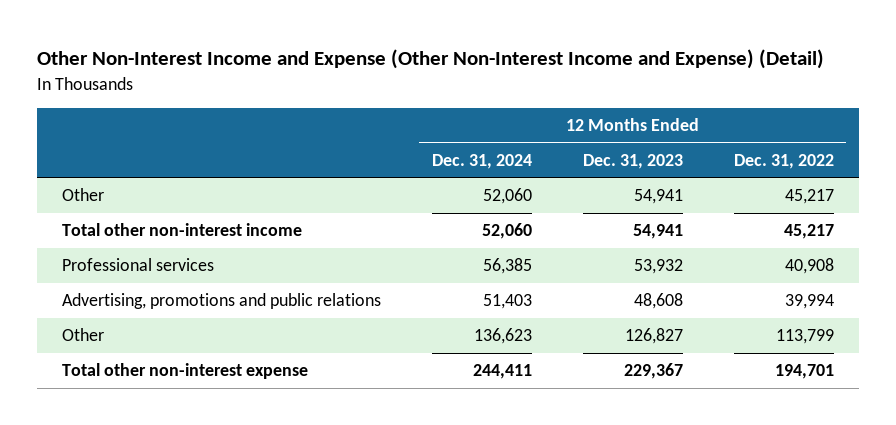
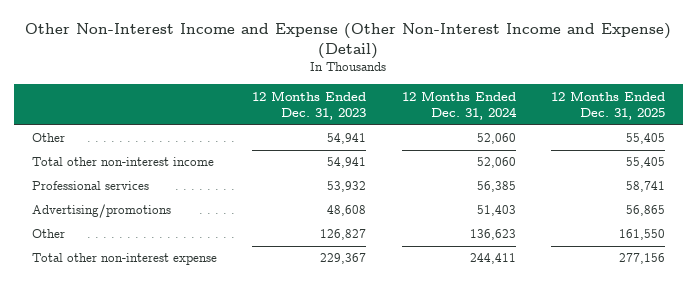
- | 12 Months Ended Dec. 31, 2024 | 12 Months Ended Dec. 31, 2023 | 12 Months Ended Dec. 31, 2022
+ | 12 Months Ended Dec. 31, 2023 | 12 Months Ended Dec. 31, 2024 | 12 Months Ended Dec. 31, 2025
- Advertising, promotions and public relations | 51,403 | 48,608 | 39,994
+ Advertising/promotions | 48,608 | 51,403 | 56,865

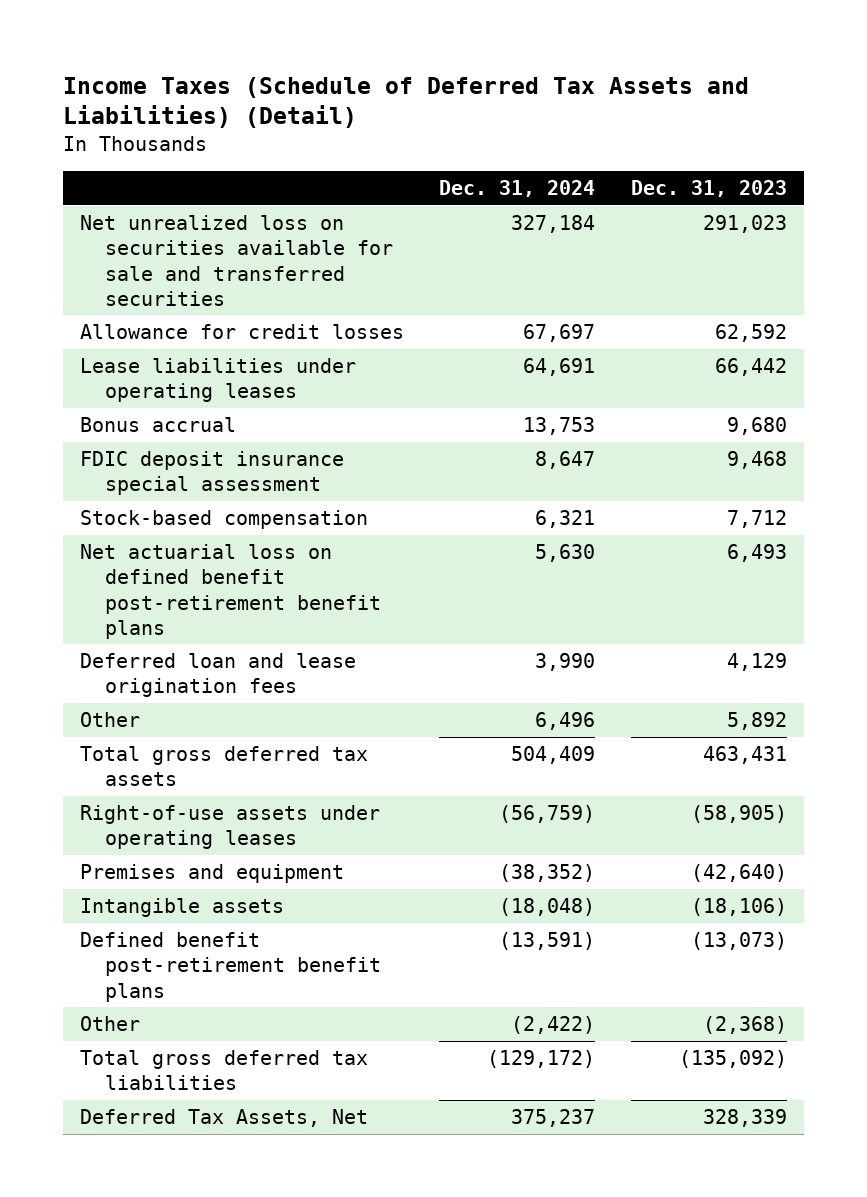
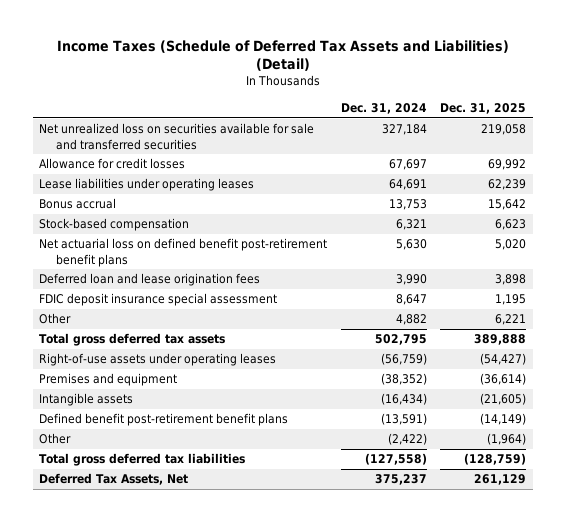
- | Dec. 31, 2024 | Dec. 31, 2023
+ | Dec. 31, 2024 | Dec. 31, 2025
- Other | 6,496 | 5,892
- Total gross deferred tax assets | 504,409 | 463,431
moved down: FDIC deposit insurance special assessment | 8,647 | 1,195
+ Other | 4,882 | 6,221
+ Total gross deferred tax assets | 502,795 | 389,888
- Intangible assets | (18,048) | (18,106)
+ Intangible assets | (16,434) | (21,605)
- Total gross deferred tax liabilities | (129,172) | (135,092)
+ Total gross deferred tax liabilities | (127,558) | (128,759)

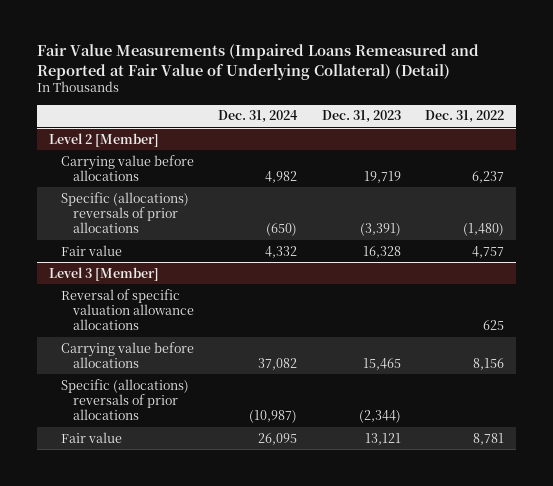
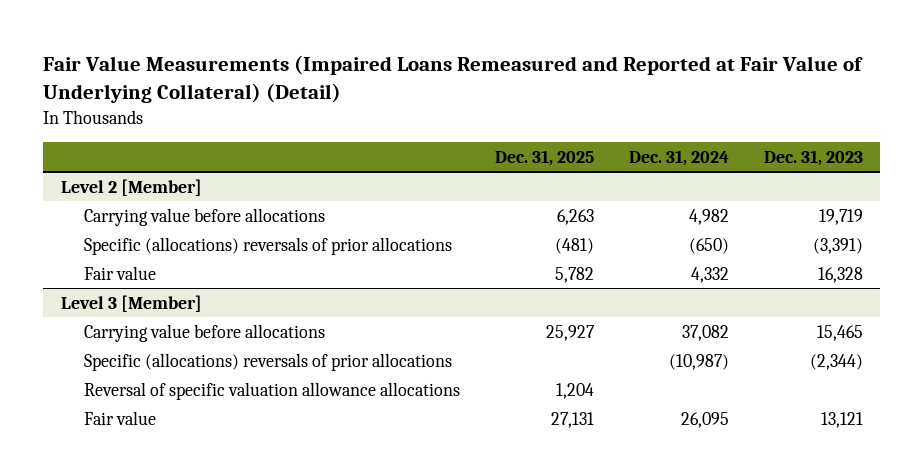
- | Dec. 31, 2024 | Dec. 31, 2023 | Dec. 31, 2022
+ | Dec. 31, 2025 | Dec. 31, 2024 | Dec. 31, 2023
@ Level 3 [Member]
moved down: Reversal of specific valuation allowance allocations | 1,204 | |

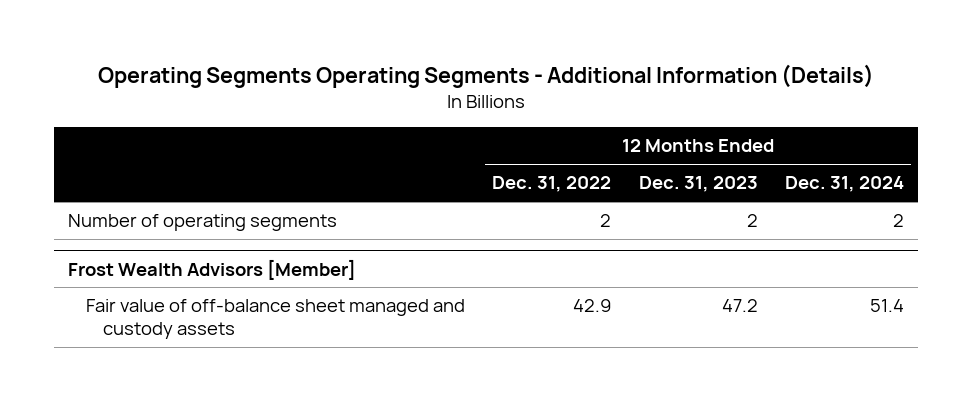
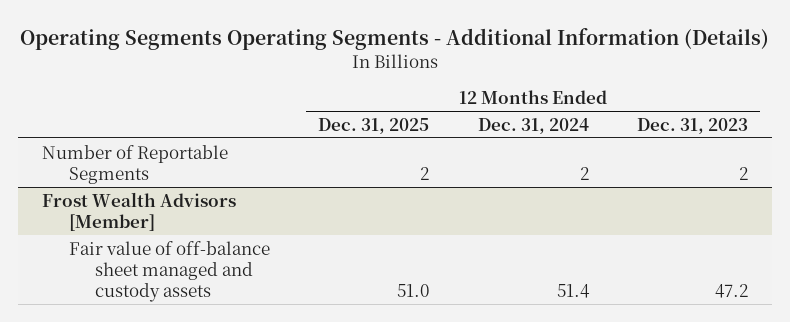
- | 12 Months Ended Dec. 31, 2022 | 12 Months Ended Dec. 31, 2023 | 12 Months Ended Dec. 31, 2024
+ | 12 Months Ended Dec. 31, 2025 | 12 Months Ended Dec. 31, 2024 | 12 Months Ended Dec. 31, 2023
- Number of operating segments | 2 | 2 | 2
+ Number of Reportable Segments | 2 | 2 | 2

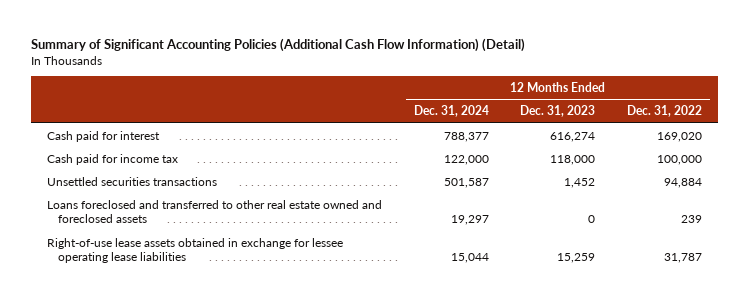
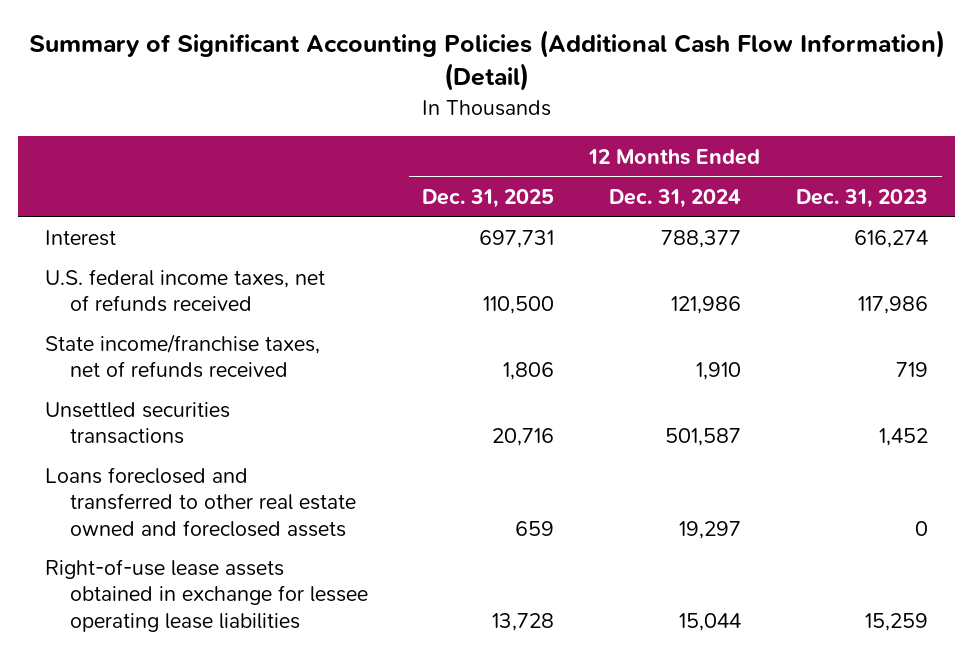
- | 12 Months Ended Dec. 31, 2024 | 12 Months Ended Dec. 31, 2023 | 12 Months Ended Dec. 31, 2022
+ | 12 Months Ended Dec. 31, 2025 | 12 Months Ended Dec. 31, 2024 | 12 Months Ended Dec. 31, 2023
- Cash paid for interest | 788,377 | 616,274 | 169,020
- Cash paid for income tax | 122,000 | 118,000 | 100,000
+ Interest | 697,731 | 788,377 | 616,274
+ U.S. federal income taxes, net of refunds received | 110,500 | 121,986 | 117,986
+ State income/franchise taxes, net of refunds received | 1,806 | 1,910 | 719

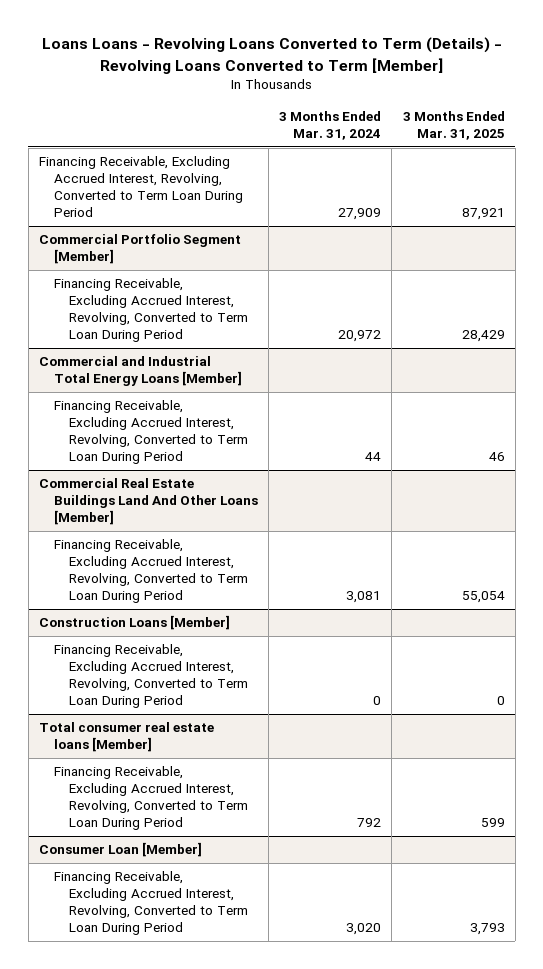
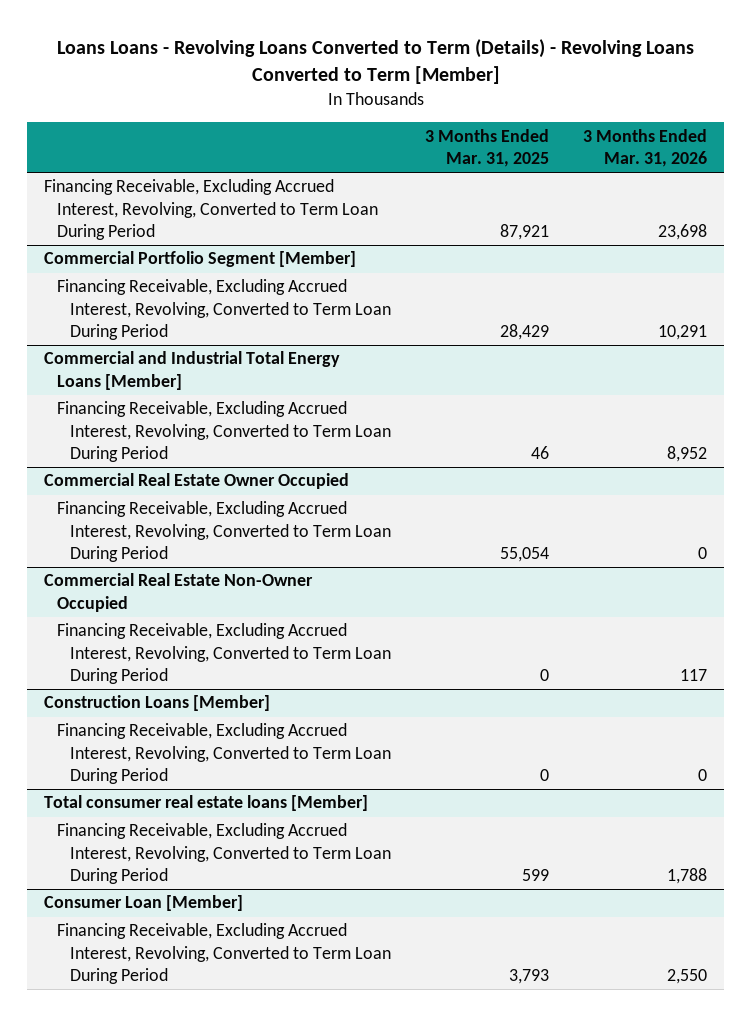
- | 3 Months Ended Mar. 31, 2024 | 3 Months Ended Mar. 31, 2025
+ | 3 Months Ended Mar. 31, 2025 | 3 Months Ended Mar. 31, 2026
- Commercial Real Estate Buildings Land And Other Loans [Member]
+ Commercial Real Estate Owner Occupied
+ Commercial Real Estate Non-Owner Occupied
+ Financing Receivable, Excluding Accrued Interest, Revolving, Converted to Term Loan During Period | 0 | 117

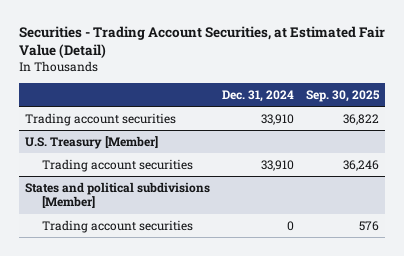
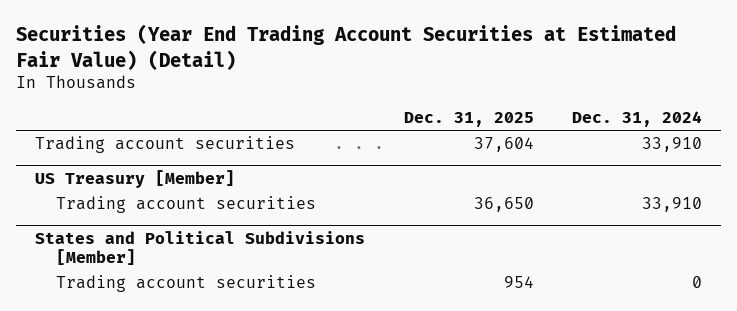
- Securities - Trading Account Securities, at Estimated Fair Value (Detail)
+ Securities (Year End Trading Account Securities at Estimated Fair Value) (Detail)
- | Dec. 31, 2024 | Sep. 30, 2025
+ | Dec. 31, 2025 | Dec. 31, 2024
- U.S. Treasury [Member]
+ US Treasury [Member]
- States and political subdivisions [Member]
+ States and Political Subdivisions [Member]

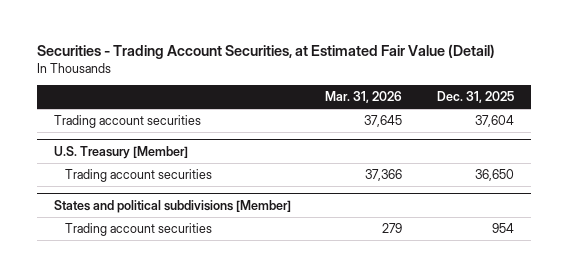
- Securities (Year End Trading Account Securities at Estimated Fair Value) (Detail)
+ Securities - Trading Account Securities, at Estimated Fair Value (Detail)
- | Dec. 31, 2025 | Dec. 31, 2024
+ | Mar. 31, 2026 | Dec. 31, 2025
- US Treasury [Member]
+ U.S. Treasury [Member]
- States and Political Subdivisions [Member]
+ States and political subdivisions [Member]

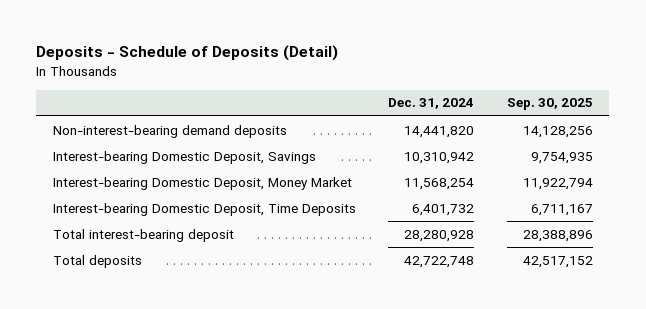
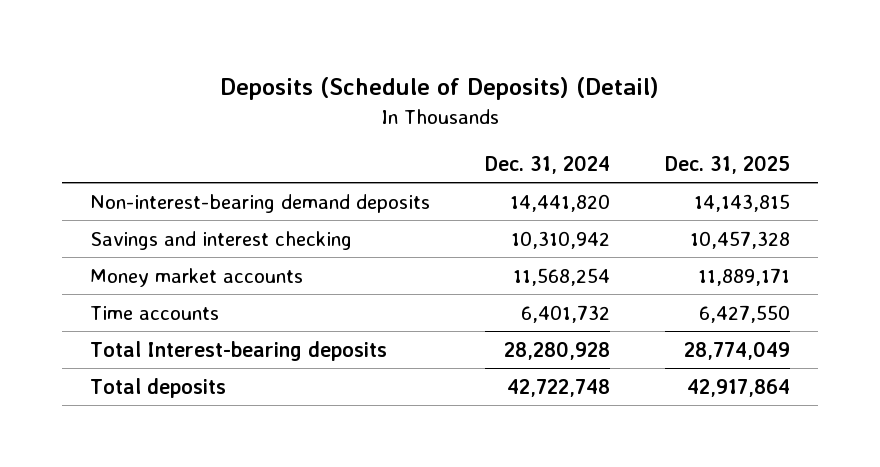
- Deposits - Schedule of Deposits (Detail)
+ Deposits (Schedule of Deposits) (Detail)
- | Dec. 31, 2024 | Sep. 30, 2025
+ | Dec. 31, 2024 | Dec. 31, 2025
- Interest-bearing Domestic Deposit, Savings | 10,310,942 | 9,754,935
- Interest-bearing Domestic Deposit, Money Market | 11,568,254 | 11,922,794
- Interest-bearing Domestic Deposit, Time Deposits | 6,401,732 | 6,711,167
- Total interest-bearing deposit | 28,280,928 | 28,388,896
+ Savings and interest checking | 10,310,942 | 10,457,328
+ Money market accounts | 11,568,254 | 11,889,171
+ Time accounts | 6,401,732 | 6,427,550
+ Total Interest-bearing deposits | 28,280,928 | 28,774,049

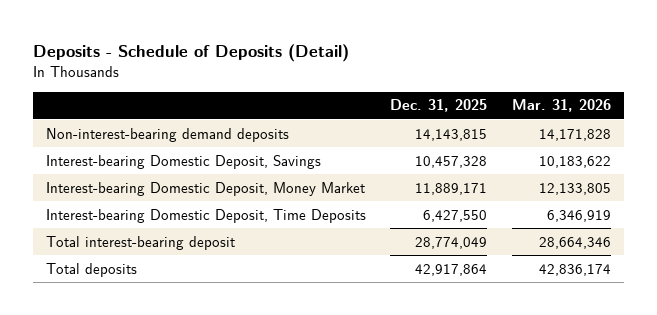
- Deposits (Schedule of Deposits) (Detail)
+ Deposits - Schedule of Deposits (Detail)
- | Dec. 31, 2024 | Dec. 31, 2025
+ | Dec. 31, 2025 | Mar. 31, 2026
- Savings and interest checking | 10,310,942 | 10,457,328
- Money market accounts | 11,568,254 | 11,889,171
- Time accounts | 6,401,732 | 6,427,550
- Total Interest-bearing deposits | 28,280,928 | 28,774,049
+ Interest-bearing Domestic Deposit, Savings | 10,457,328 | 10,183,622
+ Interest-bearing Domestic Deposit, Money Market | 11,889,171 | 12,133,805
+ Interest-bearing Domestic Deposit, Time Deposits | 6,427,550 | 6,346,919
+ Total interest-bearing deposit | 28,774,049 | 28,664,346

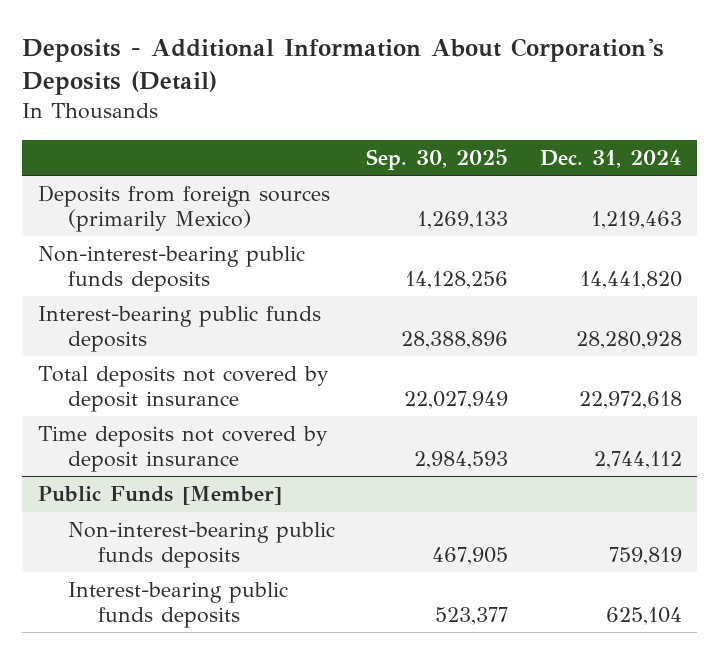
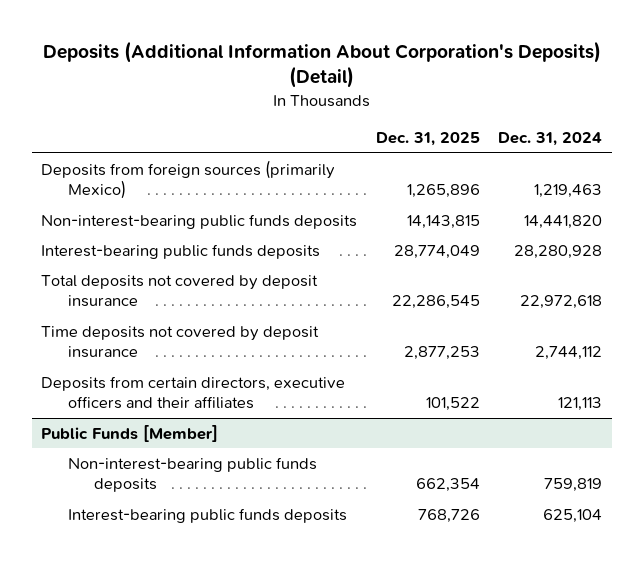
- Deposits - Additional Information About Corporation's Deposits (Detail)
+ Deposits (Additional Information About Corporation's Deposits) (Detail)
- | Sep. 30, 2025 | Dec. 31, 2024
+ | Dec. 31, 2025 | Dec. 31, 2024
+ Deposits from certain directors, executive officers and their affiliates | 101,522 | 121,113

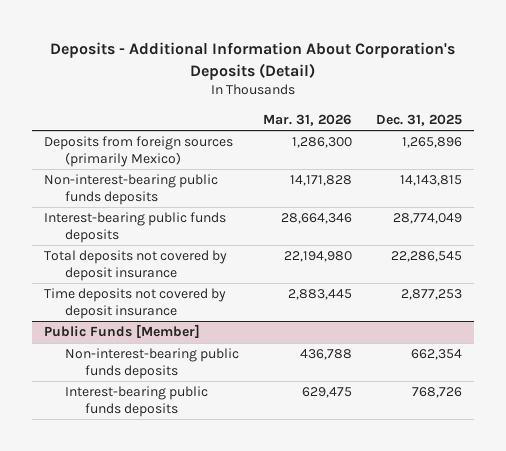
- Deposits (Additional Information About Corporation's Deposits) (Detail)
+ Deposits - Additional Information About Corporation's Deposits (Detail)
- | Dec. 31, 2025 | Dec. 31, 2024
+ | Mar. 31, 2026 | Dec. 31, 2025
- Deposits from certain directors, executive officers and their affiliates | 101,522 | 121,113

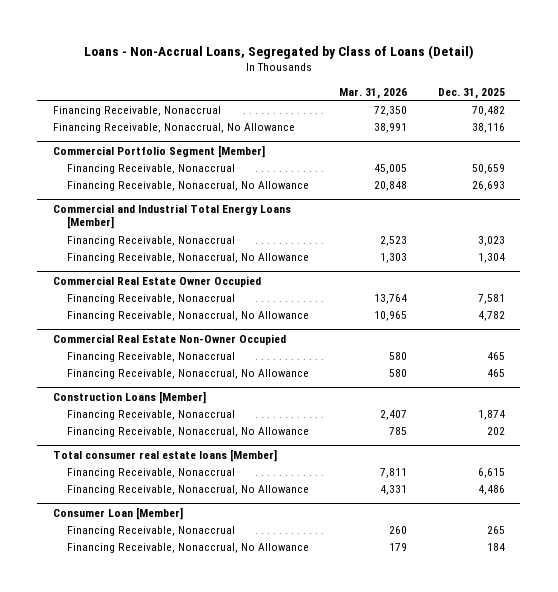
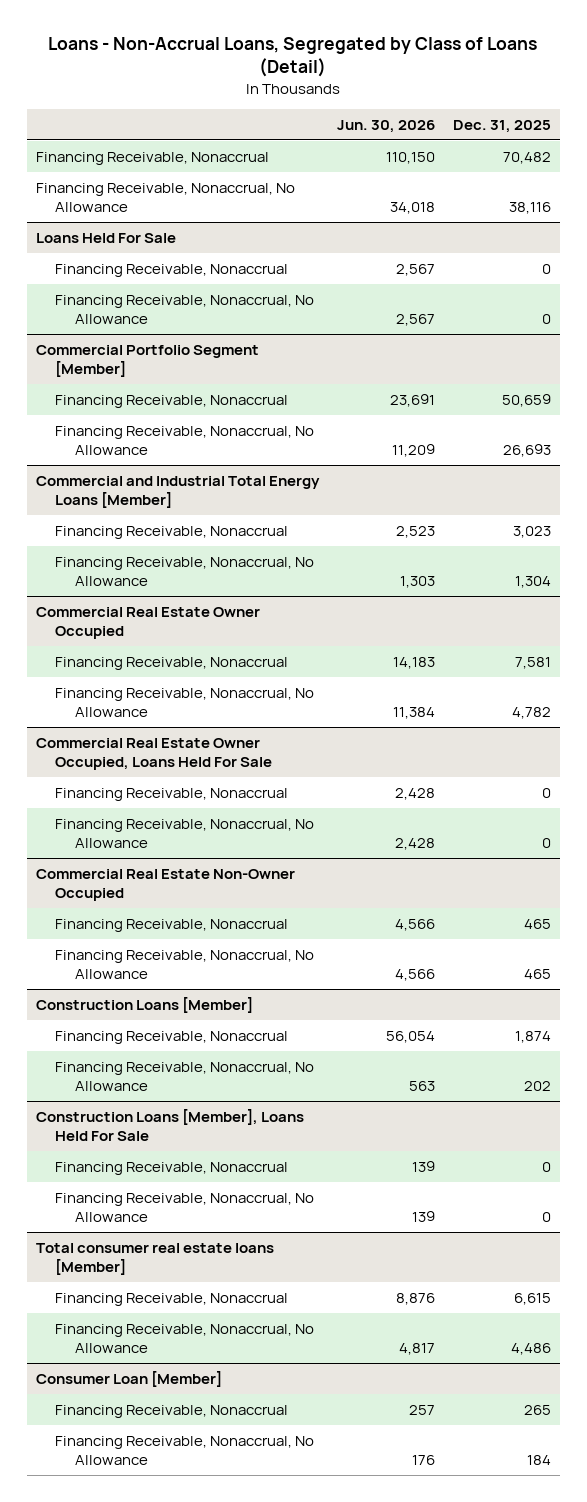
- | Mar. 31, 2026 | Dec. 31, 2025
+ | Jun. 30, 2026 | Dec. 31, 2025
+ Loans Held For Sale
+ Financing Receivable, Nonaccrual | 2,567 | 0
+ Financing Receivable, Nonaccrual, No Allowance | 2,567 | 0
+ Commercial Real Estate Owner Occupied, Loans Held For Sale
+ Financing Receivable, Nonaccrual | 2,428 | 0
+ Financing Receivable, Nonaccrual, No Allowance | 2,428 | 0
+ Construction Loans [Member], Loans Held For Sale
+ Financing Receivable, Nonaccrual | 139 | 0
+ Financing Receivable, Nonaccrual, No Allowance | 139 | 0

